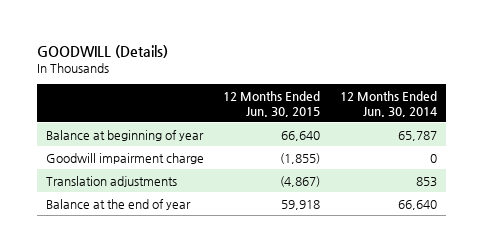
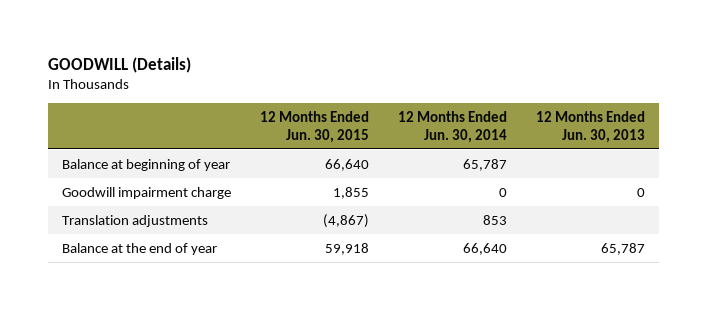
- | 12 Months Ended Jun. 30, 2015 | 12 Months Ended Jun. 30, 2014
+ | 12 Months Ended Jun. 30, 2015 | 12 Months Ended Jun. 30, 2014 | 12 Months Ended Jun. 30, 2013
- Goodwill impairment charge | (1,855) | 0
+ Goodwill impairment charge | 1,855 | 0 | 0

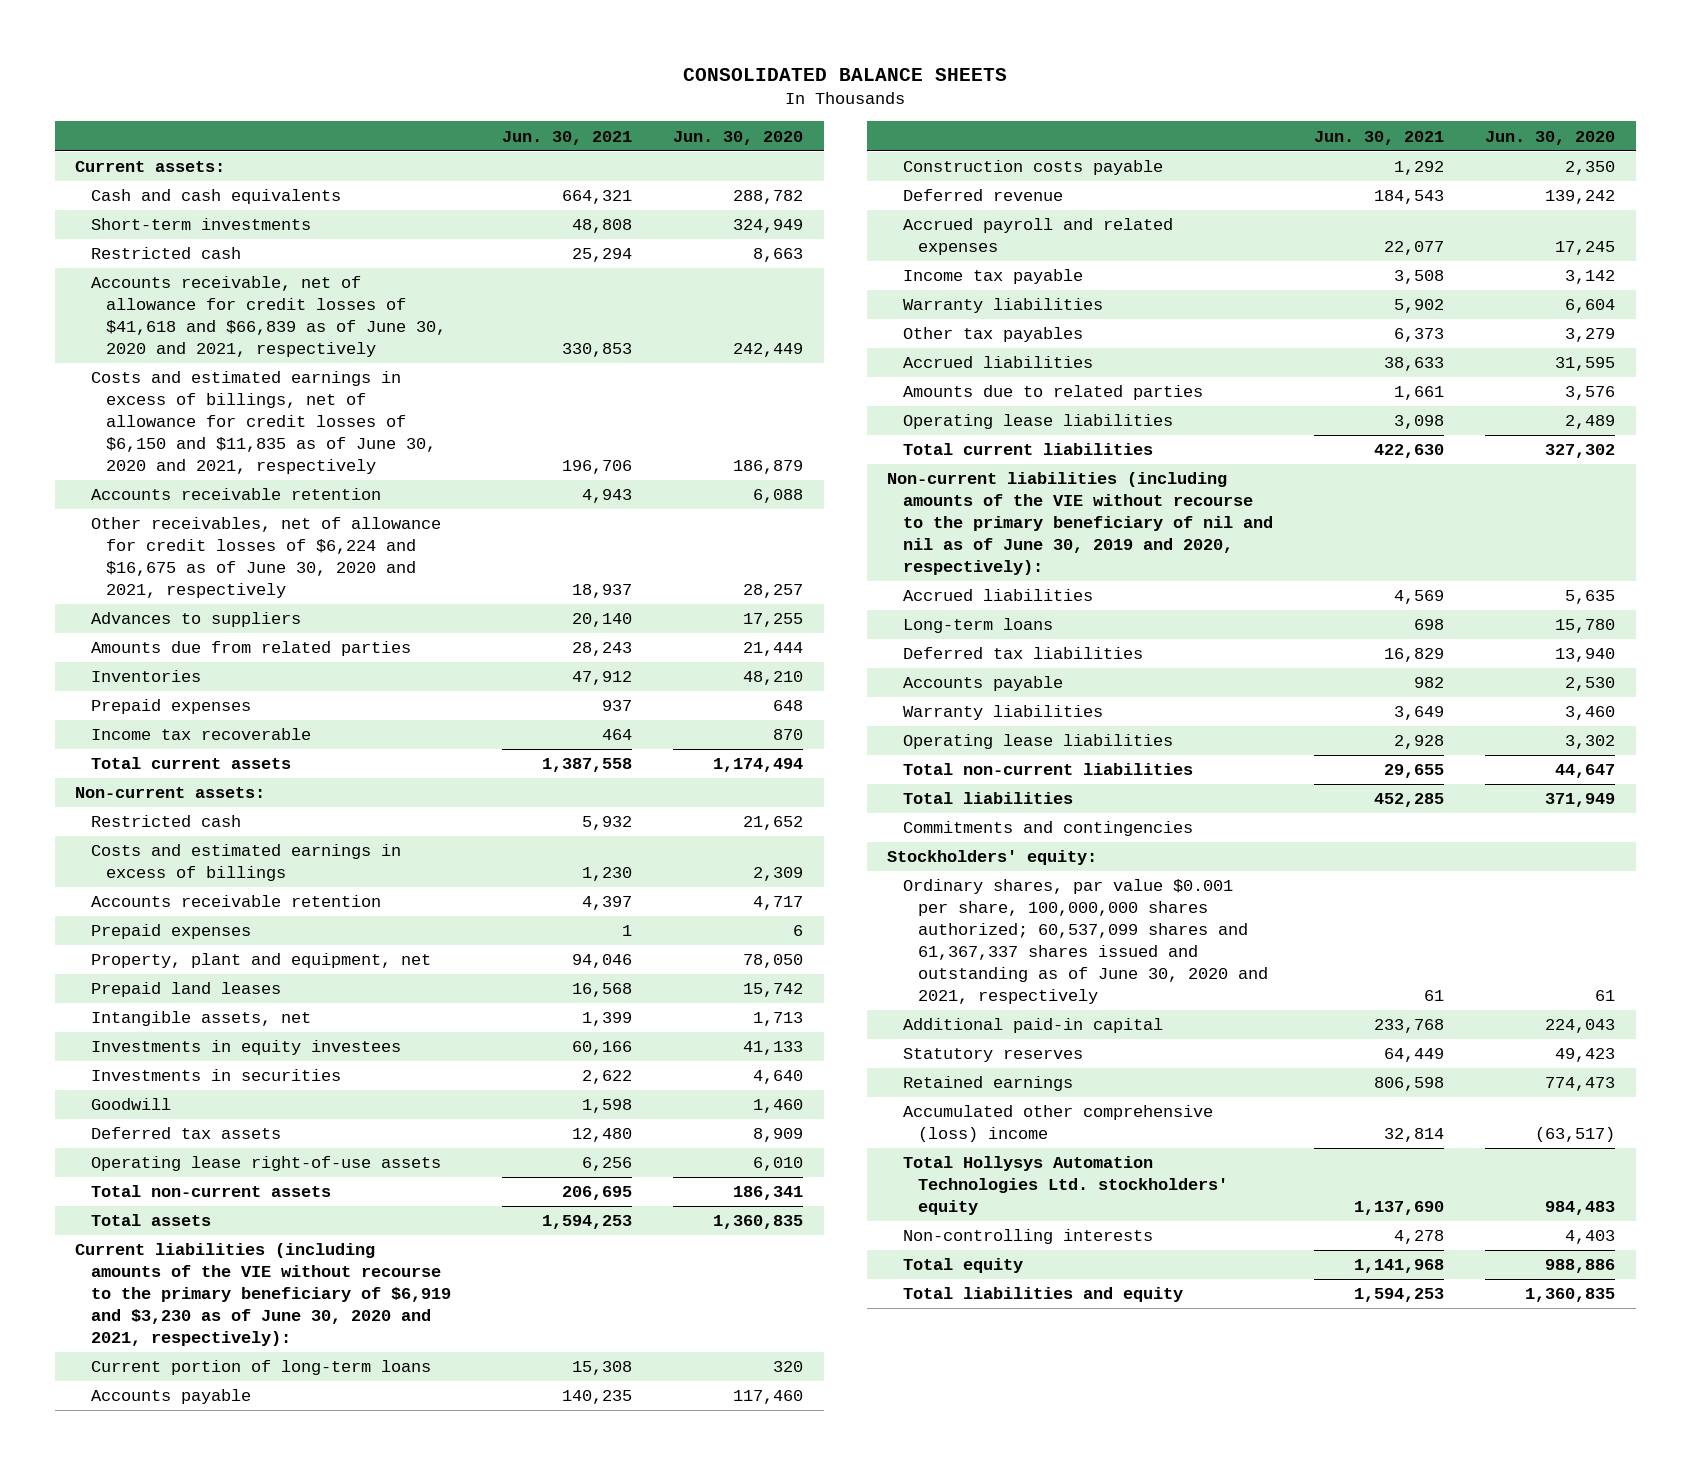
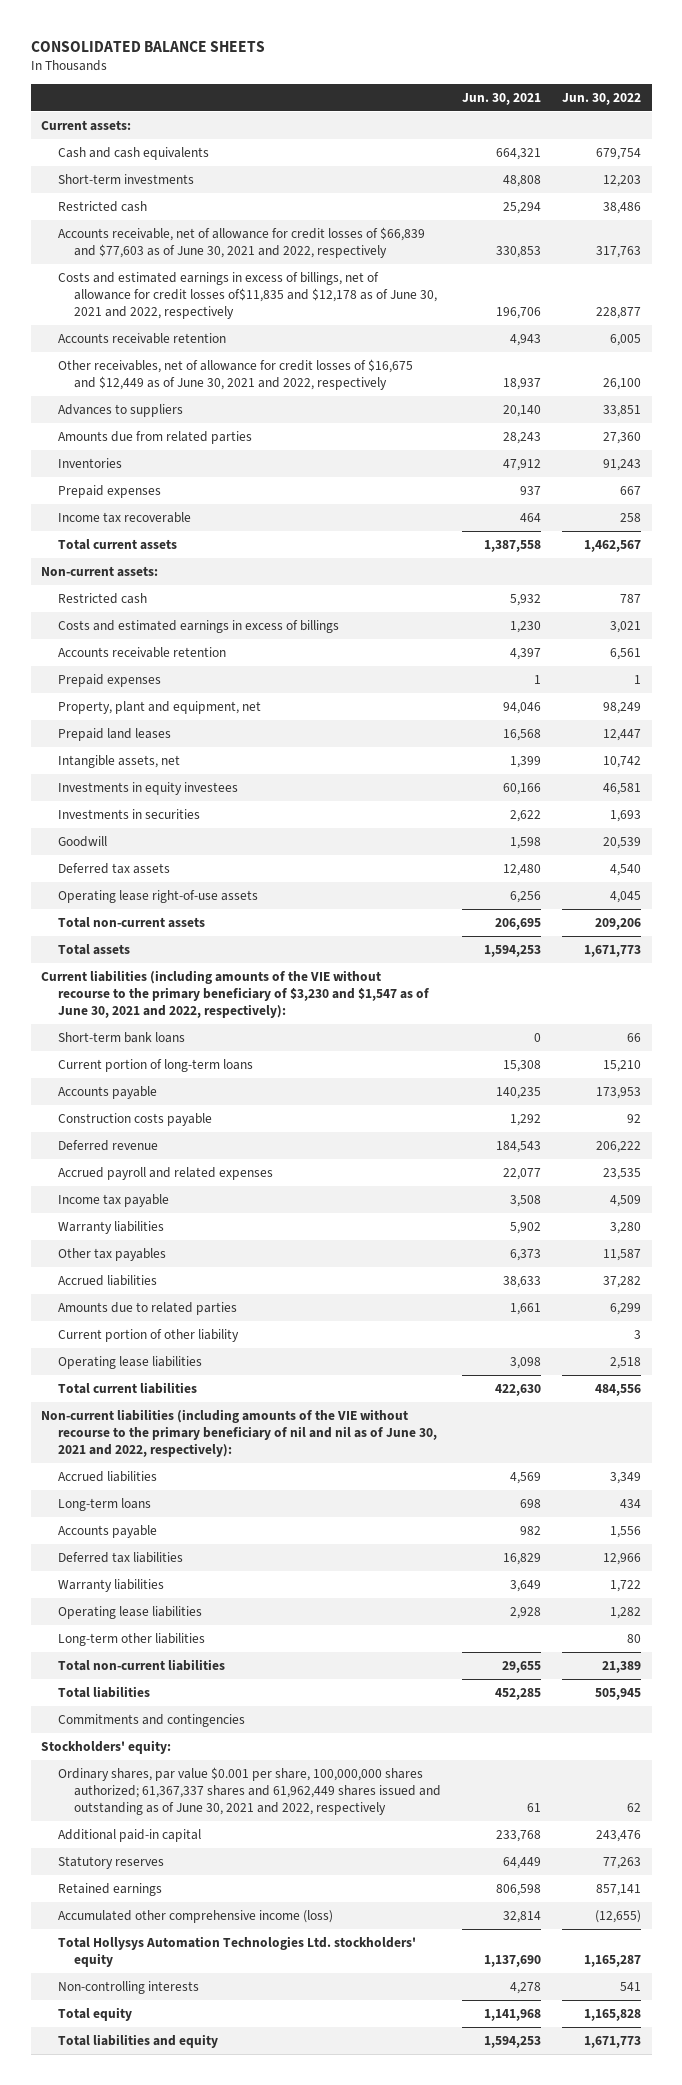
- | Jun. 30, 2021 | Jun. 30, 2020
+ | Jun. 30, 2021 | Jun. 30, 2022
- Accounts receivable, net of allowance for credit losses of $41,618 and $66,839 as of June 30, 2020 and 2021, respectively | 330,853 | 242,449
- Costs and estimated earnings in excess of billings, net of allowance for credit losses of $6,150 and $11,835 as of June 30, 2020 and 2021, respectively | 196,706 | 186,879
+ Accounts receivable, net of allowance for credit losses of $66,839 and $77,603 as of June 30, 2021 and 2022, respectively | 330,853 | 317,763
+ Costs and estimated earnings in excess of billings, net of allowance for credit losses of$11,835 and $12,178 as of June 30, 2021 and 2022, respectively | 196,706 | 228,877
- Other receivables, net of allowance for credit losses of $6,224 and $16,675 as of June 30, 2020 and 2021, respectively | 18,937 | 28,257
+ Other receivables, net of allowance for credit losses of $16,675 and $12,449 as of June 30, 2021 and 2022, respectively | 18,937 | 26,100
- Current liabilities (including amounts of the VIE without recourse to the primary beneficiary of $6,919 and $3,230 as of June 30, 2020 and 2021, respectively):
+ Current liabilities (including amounts of the VIE without recourse to the primary beneficiary of $3,230 and $1,547 as of June 30, 2021 and 2022, respectively):
+ Short-term bank loans | 0 | 66
+ Current portion of other liability | | 3
- Non-current liabilities (including amounts of the VIE without recourse to the primary beneficiary of nil and nil as of June 30, 2019 and 2020, respectively):
+ Non-current liabilities (including amounts of the VIE without recourse to the primary beneficiary of nil and nil as of June 30, 2021 and 2022, respectively):
moved down: Deferred tax liabilities | 16,829 | 12,966
+ Long-term other liabilities | | 80
- Ordinary shares, par value $0.001 per share, 100,000,000 shares authorized; 60,537,099 shares and 61,367,337 shares issued and outstanding as of June 30, 2020 and 2021, respectively | 61 | 61
+ Ordinary shares, par value $0.001 per share, 100,000,000 shares authorized; 61,367,337 shares and 61,962,449 shares issued and outstanding as of June 30, 2021 and 2022, respectively | 61 | 62
- Accumulated other comprehensive (loss) income | 32,814 | (63,517)
+ Accumulated other comprehensive income (loss) | 32,814 | (12,655)

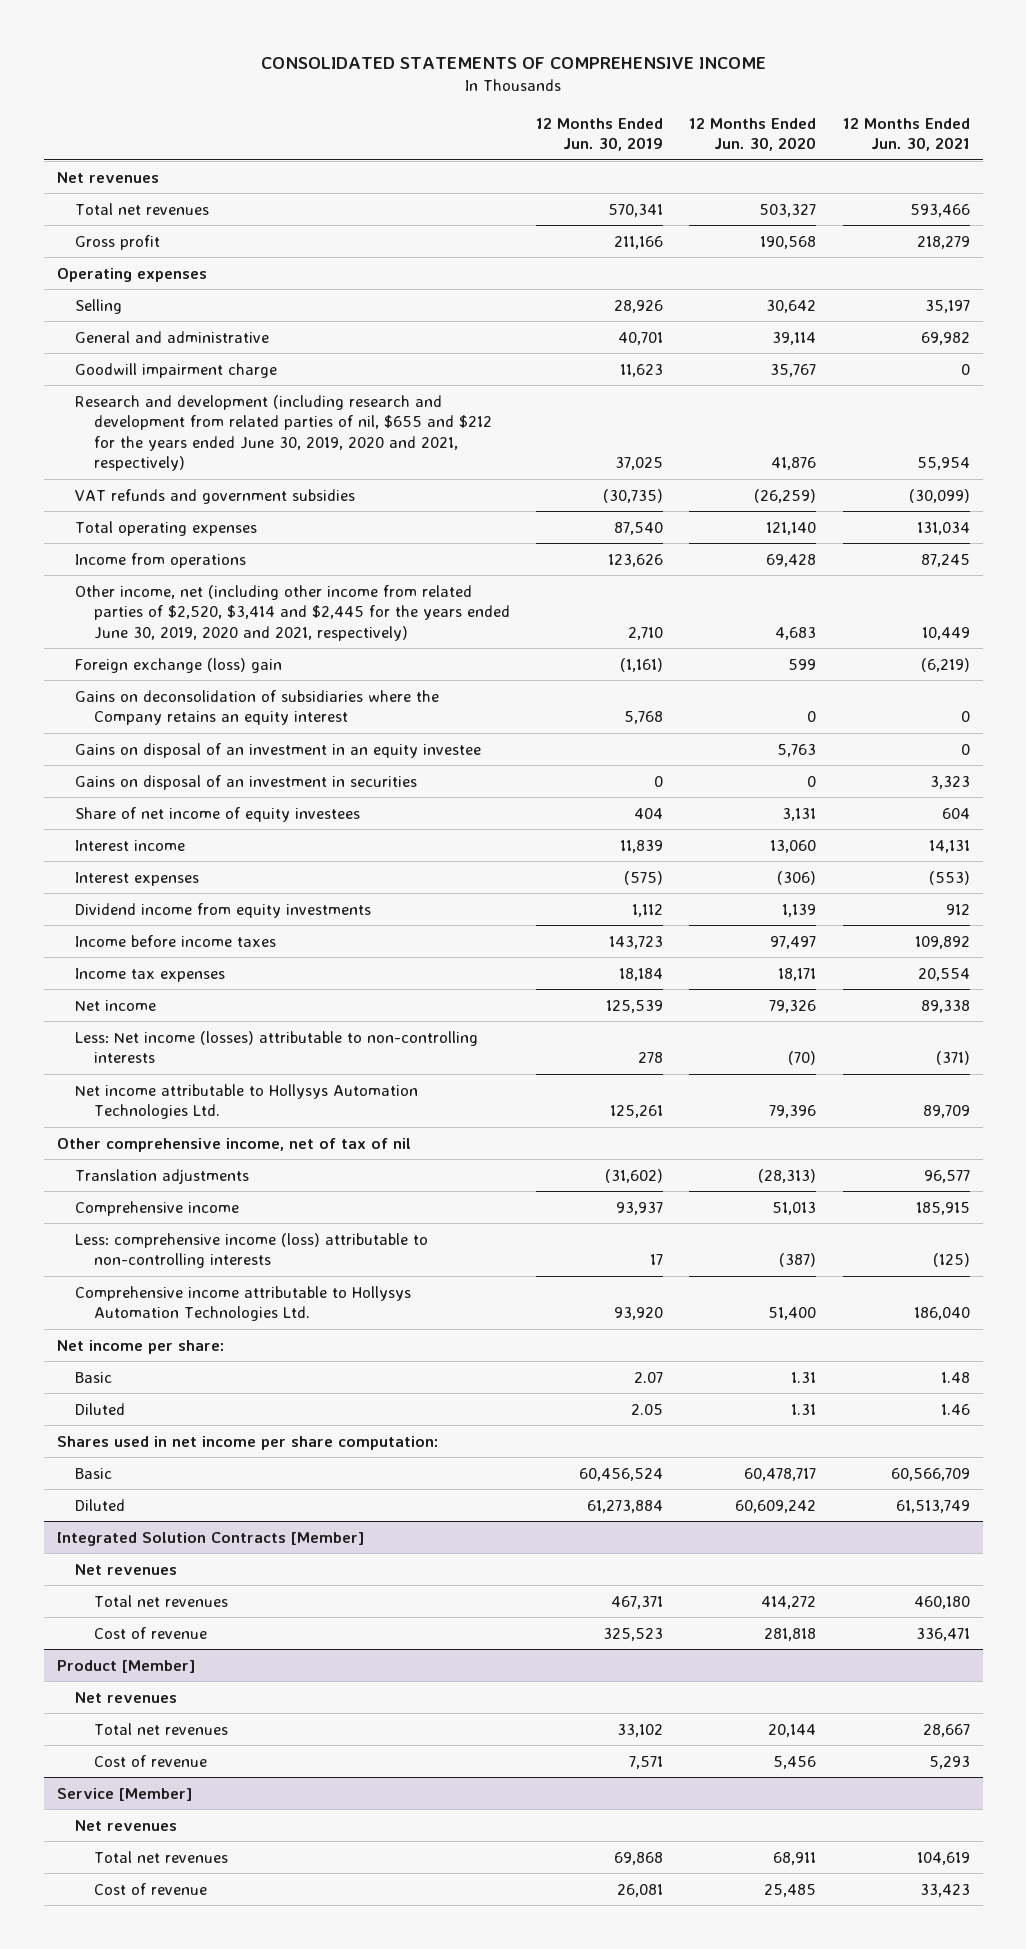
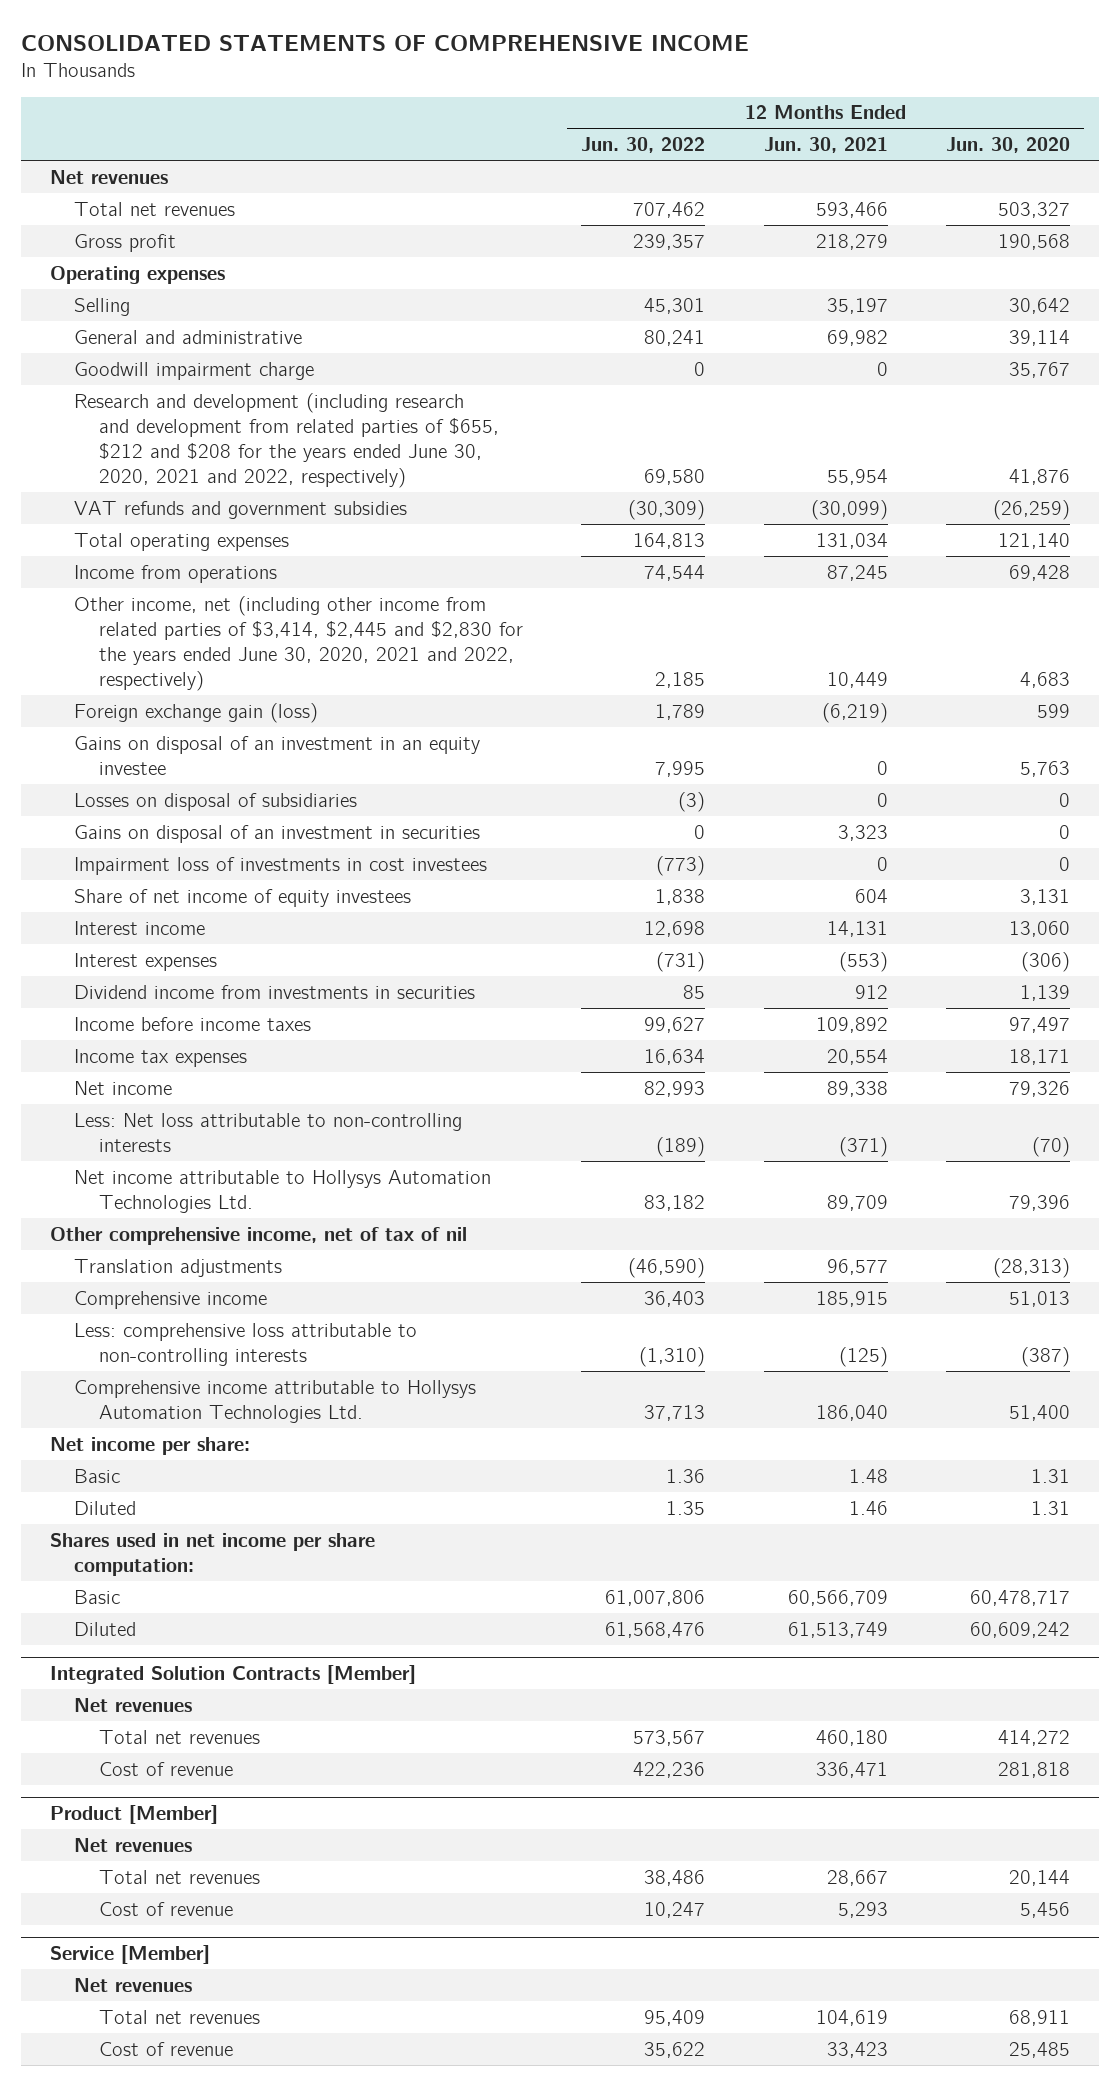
- | 12 Months Ended Jun. 30, 2019 | 12 Months Ended Jun. 30, 2020 | 12 Months Ended Jun. 30, 2021
+ | 12 Months Ended Jun. 30, 2022 | 12 Months Ended Jun. 30, 2021 | 12 Months Ended Jun. 30, 2020
- Research and development (including research and development from related parties of nil, $655 and $212 for the years ended June 30, 2019, 2020 and 2021, respectively) | 37,025 | 41,876 | 55,954
+ Research and development (including research and development from related parties of $655, $212 and $208 for the years ended June 30, 2020, 2021 and 2022, respectively) | 69,580 | 55,954 | 41,876
- Other income, net (including other income from related parties of $2,520, $3,414 and $2,445 for the years ended June 30, 2019, 2020 and 2021, respectively) | 2,710 | 4,683 | 10,449
- Foreign exchange (loss) gain | (1,161) | 599 | (6,219)
- Gains on deconsolidation of subsidiaries where the Company retains an equity interest | 5,768 | 0 | 0
+ Other income, net (including other income from related parties of $3,414, $2,445 and $2,830 for the years ended June 30, 2020, 2021 and 2022, respectively) | 2,185 | 10,449 | 4,683
+ Foreign exchange gain (loss) | 1,789 | (6,219) | 599
+ Losses on disposal of subsidiaries | (3) | 0 | 0
+ Impairment loss of investments in cost investees | (773) | 0 | 0
- Dividend income from equity investments | 1,112 | 1,139 | 912
+ Dividend income from investments in securities | 85 | 912 | 1,139
- Less: Net income (losses) attributable to non-controlling interests | 278 | (70) | (371)
+ Less: Net loss attributable to non-controlling interests | (189) | (371) | (70)
- Less: comprehensive income (loss) attributable to non-controlling interests | 17 | (387) | (125)
+ Less: comprehensive loss attributable to non-controlling interests | (1,310) | (125) | (387)

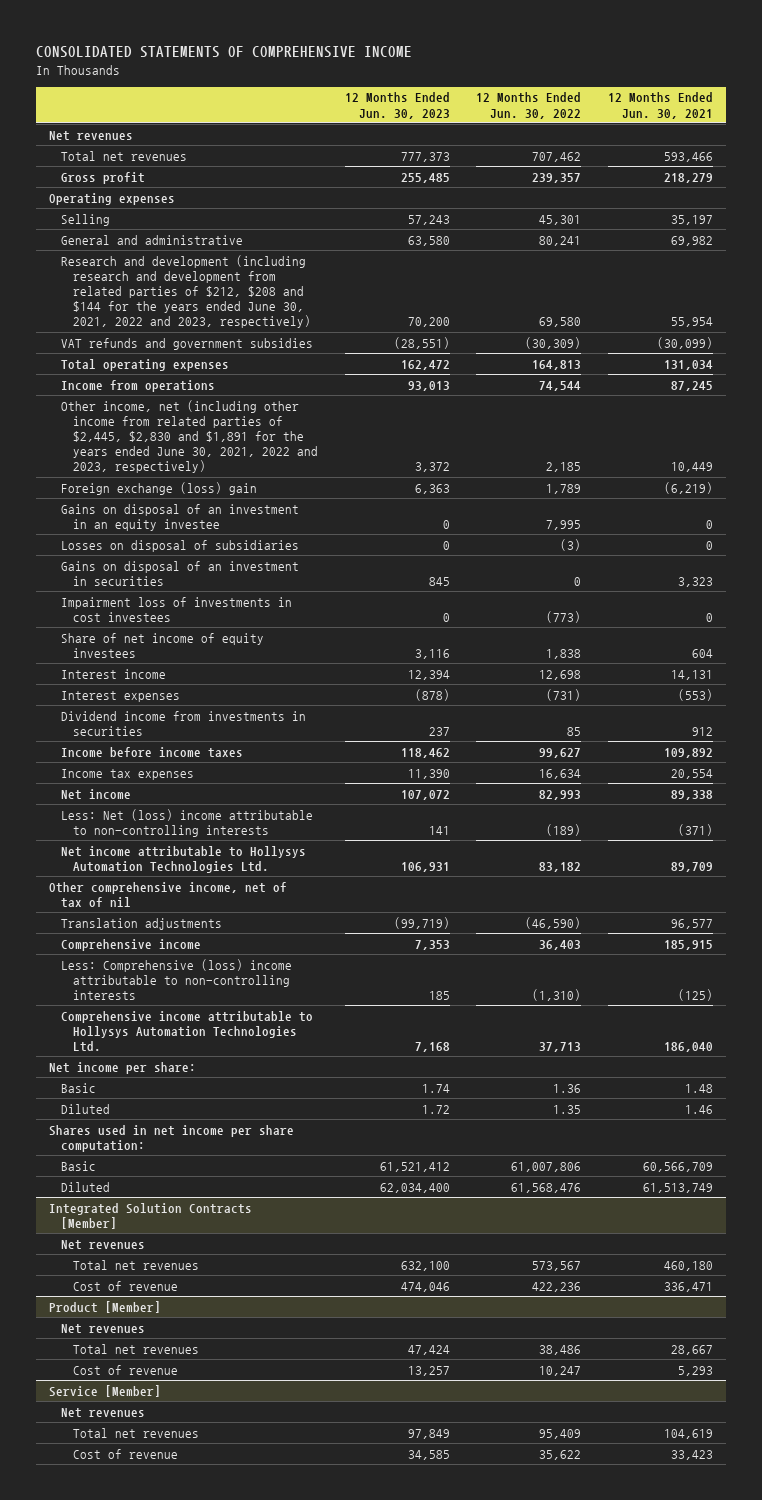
- | 12 Months Ended Jun. 30, 2022 | 12 Months Ended Jun. 30, 2021 | 12 Months Ended Jun. 30, 2020
+ | 12 Months Ended Jun. 30, 2023 | 12 Months Ended Jun. 30, 2022 | 12 Months Ended Jun. 30, 2021
- Goodwill impairment charge | 0 | 0 | 35,767
- Research and development (including research and development from related parties of $655, $212 and $208 for the years ended June 30, 2020, 2021 and 2022, respectively) | 69,580 | 55,954 | 41,876
+ Research and development (including research and development from related parties of $212, $208 and $144 for the years ended June 30, 2021, 2022 and 2023, respectively) | 70,200 | 69,580 | 55,954
- Other income, net (including other income from related parties of $3,414, $2,445 and $2,830 for the years ended June 30, 2020, 2021 and 2022, respectively) | 2,185 | 10,449 | 4,683
- Foreign exchange gain (loss) | 1,789 | (6,219) | 599
+ Other income, net (including other income from related parties of $2,445, $2,830 and $1,891 for the years ended June 30, 2021, 2022 and 2023, respectively) | 3,372 | 2,185 | 10,449
+ Foreign exchange (loss) gain | 6,363 | 1,789 | (6,219)
- Less: Net loss attributable to non-controlling interests | (189) | (371) | (70)
+ Less: Net (loss) income attributable to non-controlling interests | 141 | (189) | (371)
- Less: comprehensive loss attributable to non-controlling interests | (1,310) | (125) | (387)
+ Less: Comprehensive (loss) income attributable to non-controlling interests | 185 | (1,310) | (125)

